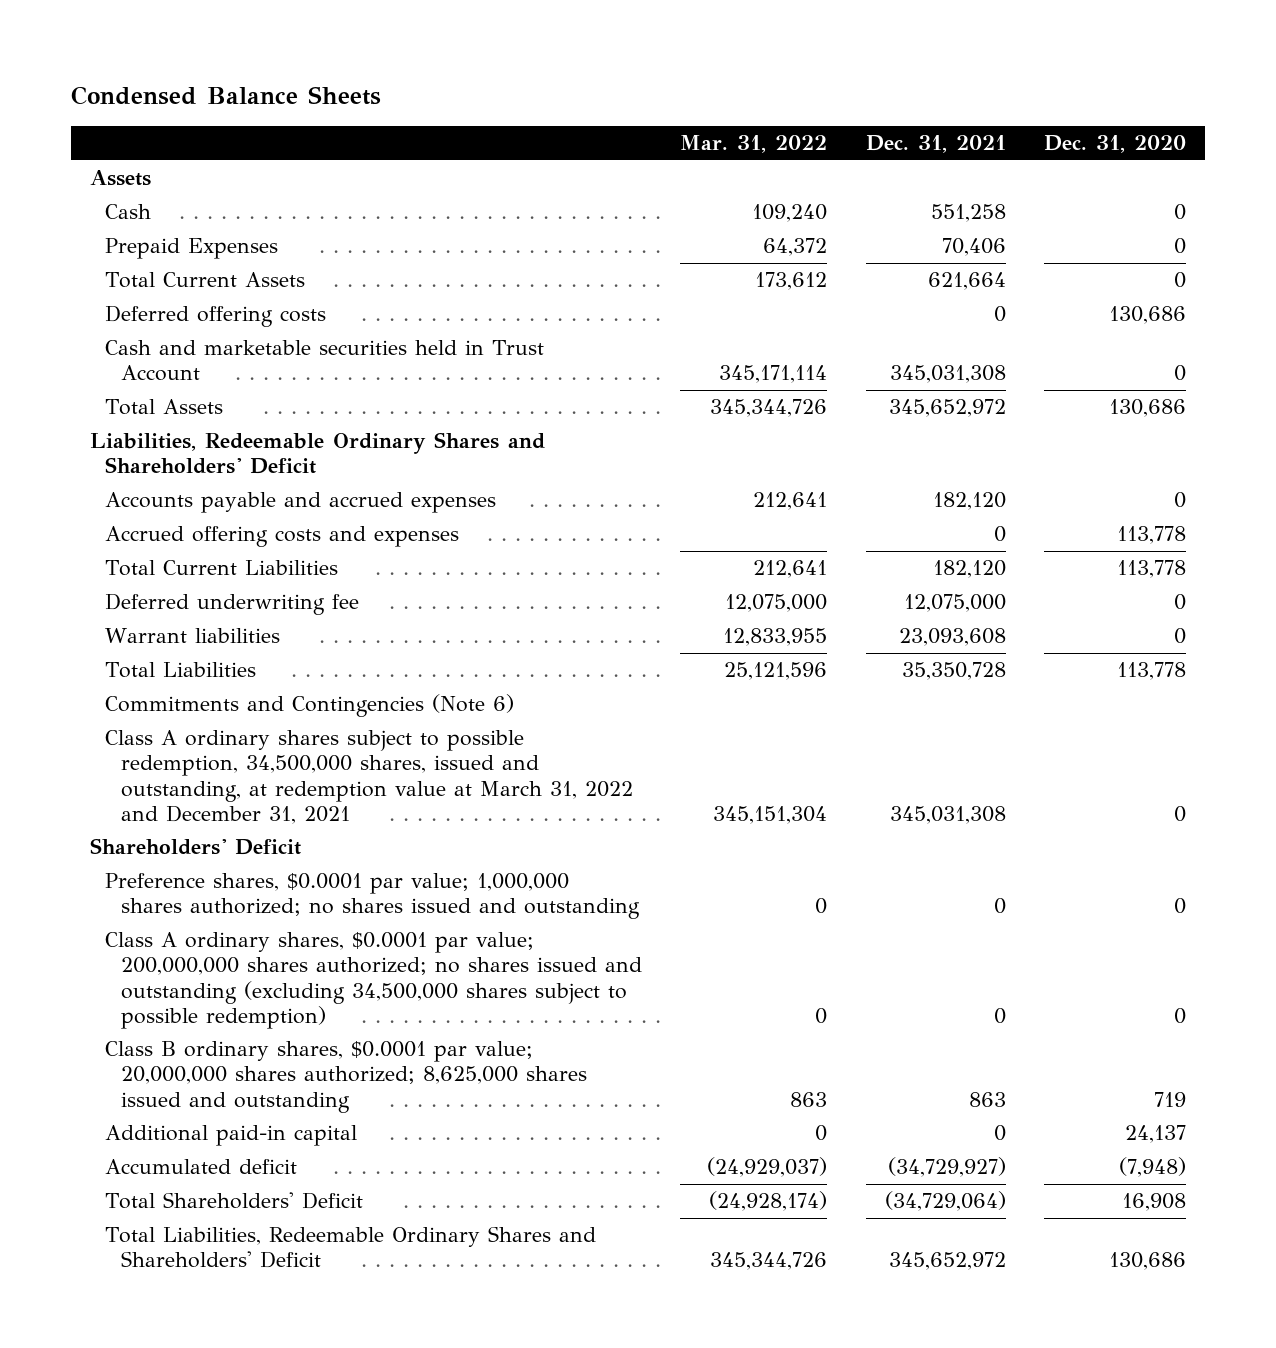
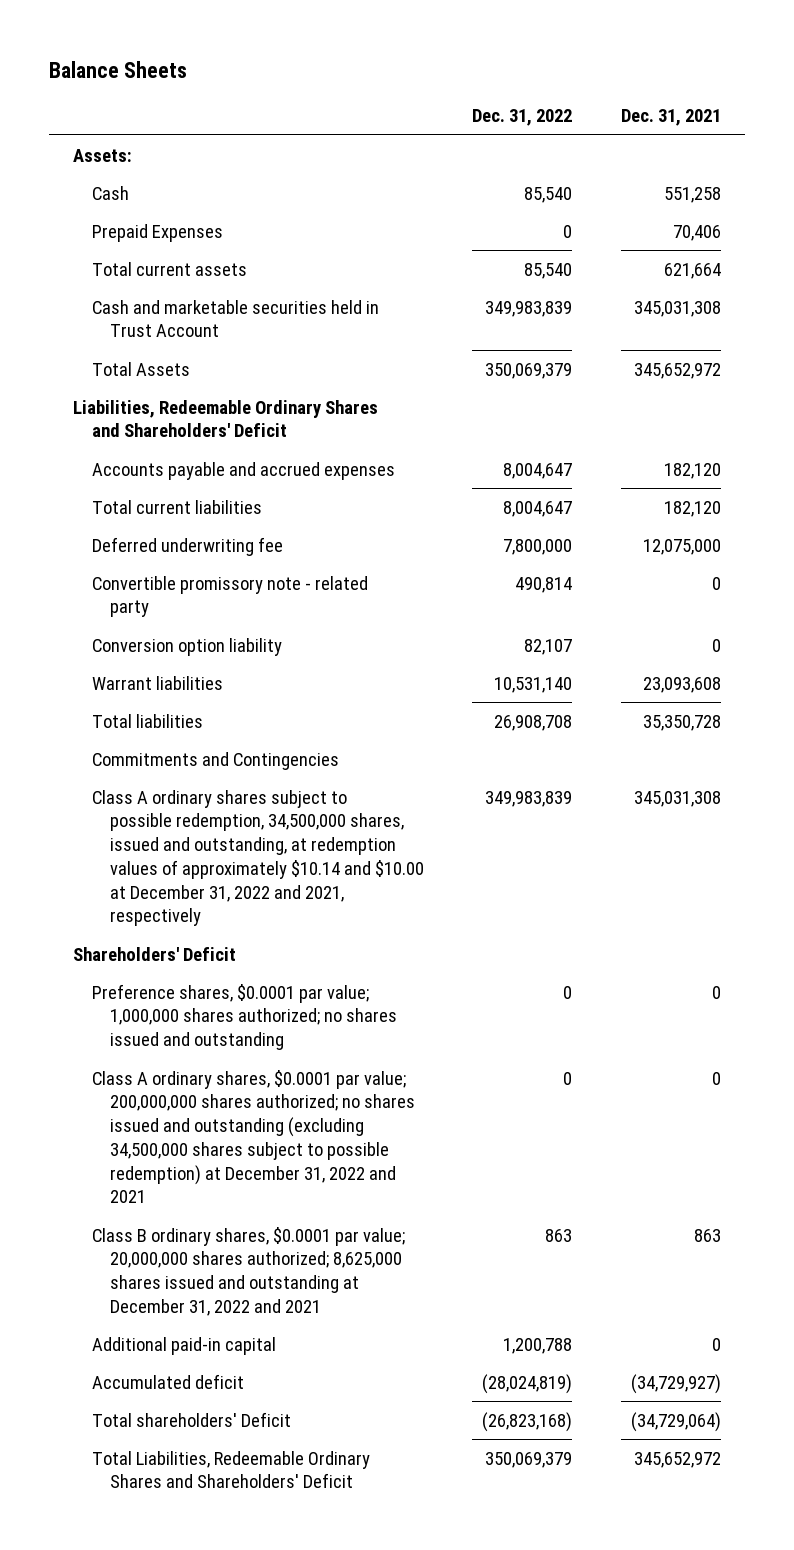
- Condensed Balance Sheets
+ Balance Sheets
- | Mar. 31, 2022 | Dec. 31, 2021 | Dec. 31, 2020
+ | Dec. 31, 2022 | Dec. 31, 2021
- Assets
+ Assets:
- Total Current Assets | 173,612 | 621,664 | 0
- Deferred offering costs | | 0 | 130,686
+ Total current assets | 85,540 | 621,664
- Accrued offering costs and expenses | | 0 | 113,778
- Total Current Liabilities | 212,641 | 182,120 | 113,778
+ Total current liabilities | 8,004,647 | 182,120
+ Convertible promissory note - related party | 490,814 | 0
+ Conversion option liability | 82,107 | 0
- Total Liabilities | 25,121,596 | 35,350,728 | 113,778
- Commitments and Contingencies (Note 6)
- Class A ordinary shares subject to possible redemption, 34,500,000 shares, issued and outstanding, at redemption value at March 31, 2022 and December 31, 2021 | 345,151,304 | 345,031,308 | 0
+ Total liabilities | 26,908,708 | 35,350,728
+ Commitments and Contingencies
+ Class A ordinary shares subject to possible redemption, 34,500,000 shares, issued and outstanding, at redemption values of approximately $10.14 and $10.00 at December 31, 2022 and 2021, respectively | 349,983,839 | 345,031,308
- Class A ordinary shares, $0.0001 par value; 200,000,000 shares authorized; no shares issued and outstanding (excluding 34,500,000 shares subject to possible redemption) | 0 | 0 | 0
- Class B ordinary shares, $0.0001 par value; 20,000,000 shares authorized; 8,625,000 shares issued and outstanding | 863 | 863 | 719
+ Class A ordinary shares, $0.0001 par value; 200,000,000 shares authorized; no shares issued and outstanding (excluding 34,500,000 shares subject to possible redemption) at December 31, 2022 and 2021 | 0 | 0
+ Class B ordinary shares, $0.0001 par value; 20,000,000 shares authorized; 8,625,000 shares issued and outstanding at December 31, 2022 and 2021 | 863 | 863
- Total Shareholders' Deficit | (24,928,174) | (34,729,064) | 16,908
+ Total shareholders' Deficit | (26,823,168) | (34,729,064)

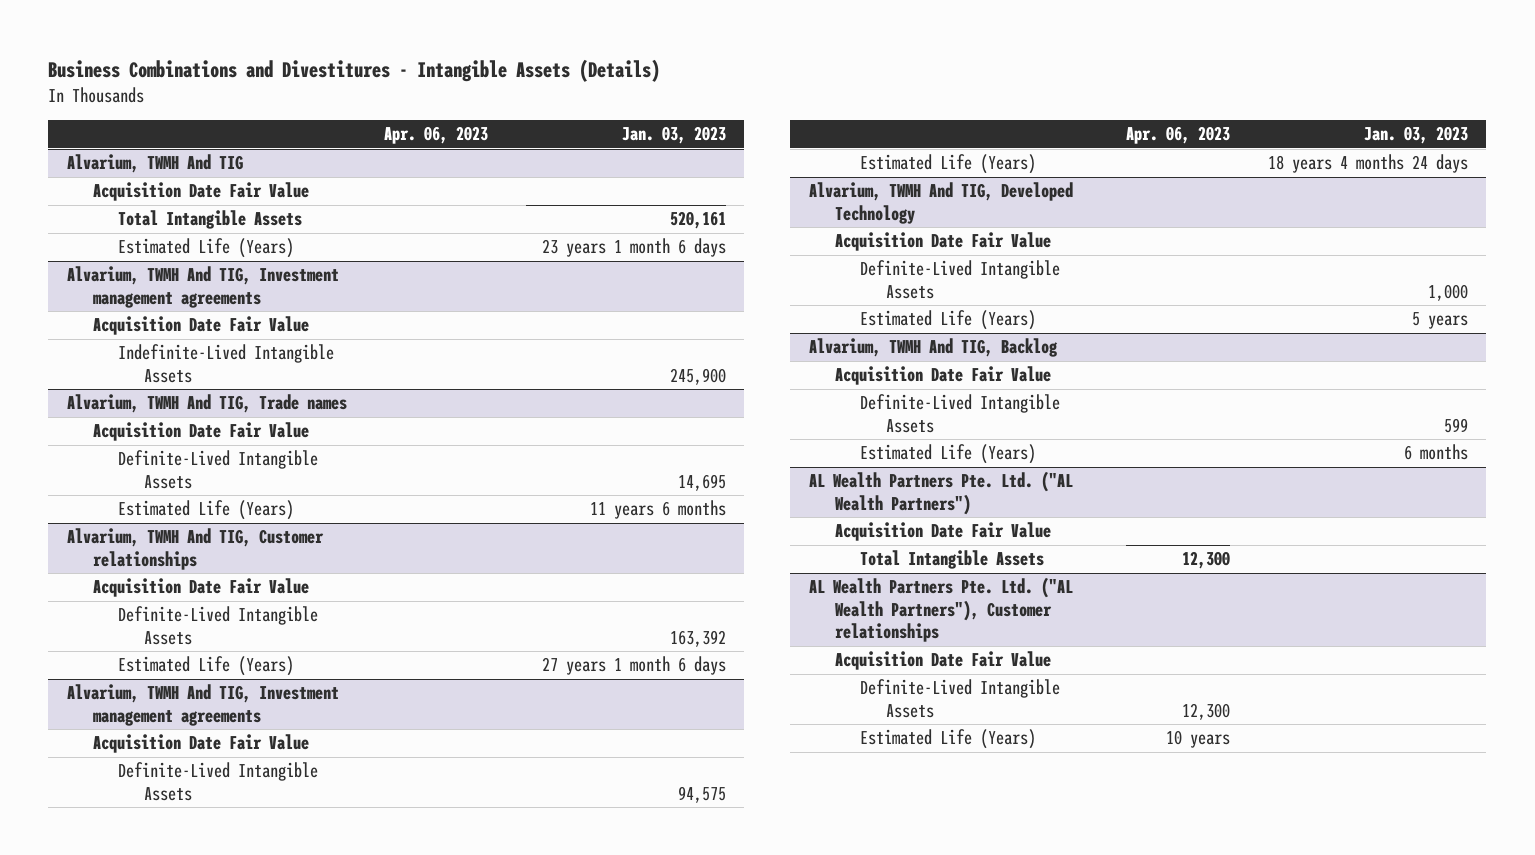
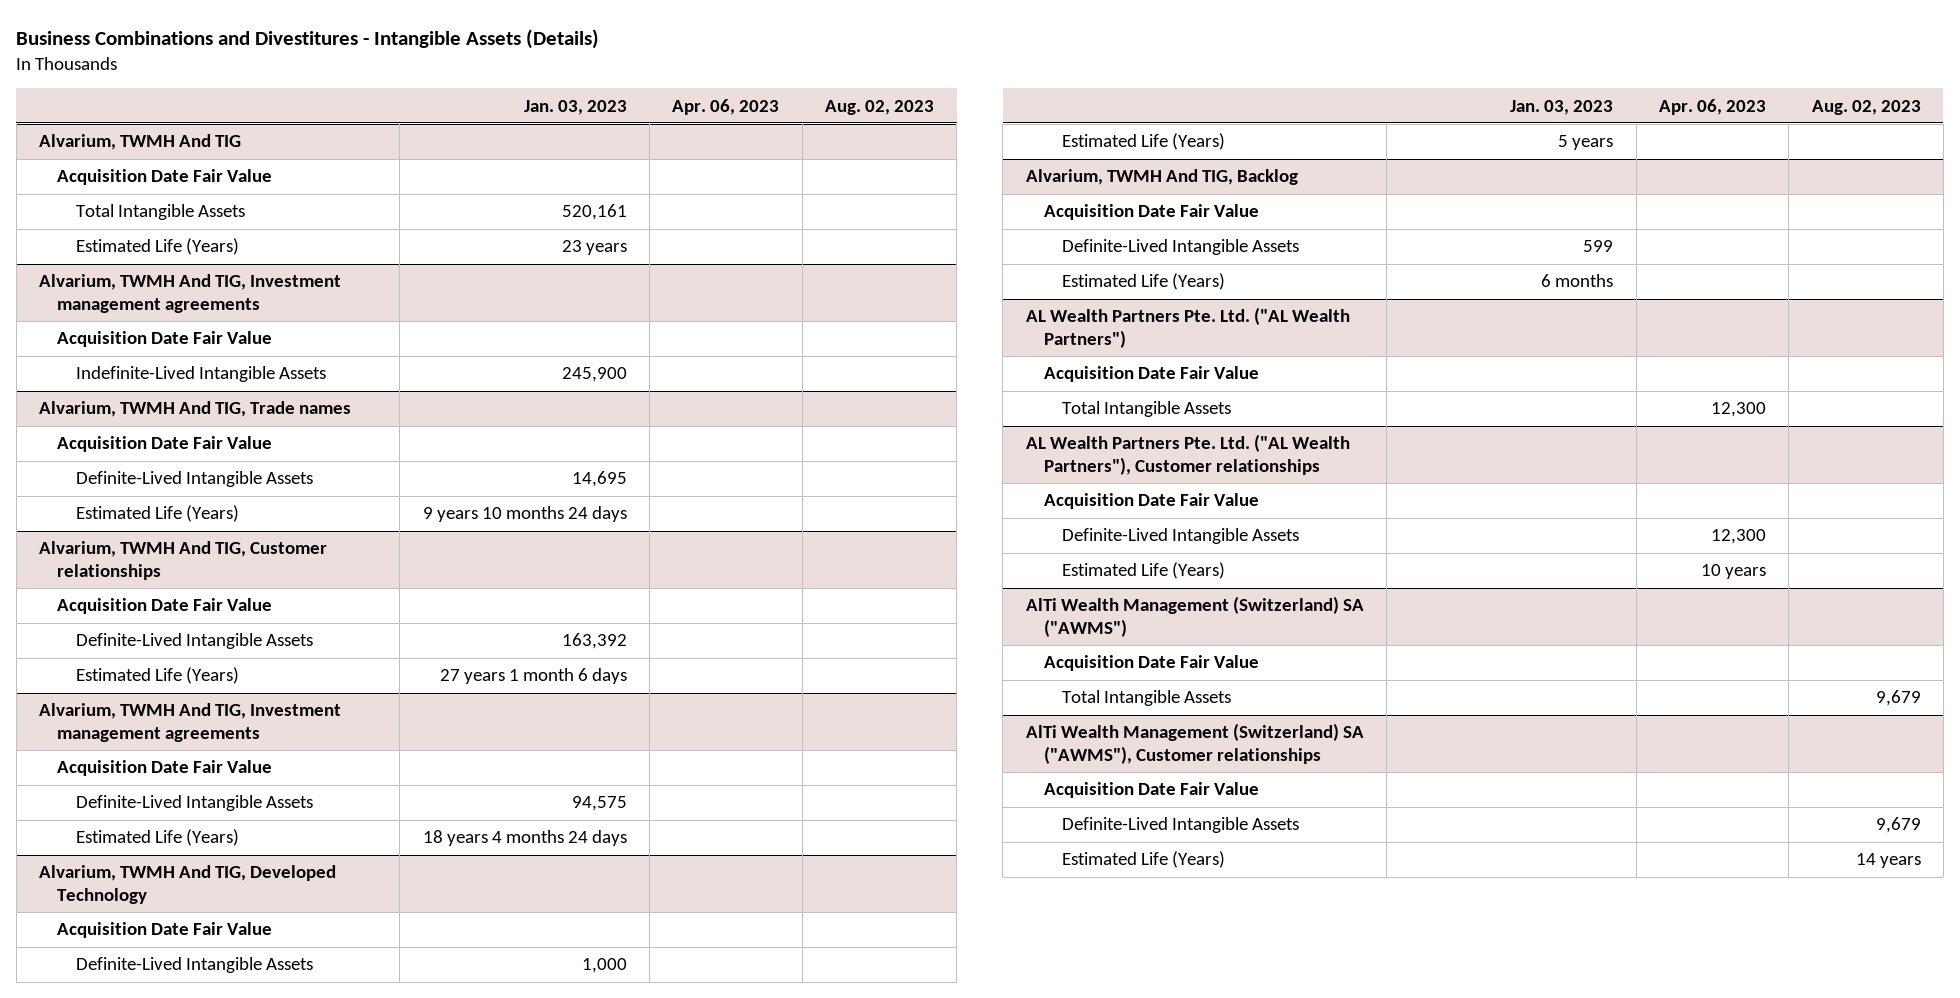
- | Apr. 06, 2023 | Jan. 03, 2023
+ | Jan. 03, 2023 | Apr. 06, 2023 | Aug. 02, 2023
@ Alvarium, TWMH And TIG
- Estimated Life (Years) | | 23 years 1 month 6 days
+ Estimated Life (Years) | 23 years | |
@ Alvarium, TWMH And TIG, Trade names
- Estimated Life (Years) | | 11 years 6 months
+ Estimated Life (Years) | 9 years 10 months 24 days | |
+ AlTi Wealth Management (Switzerland) SA ("AWMS")
+ Acquisition Date Fair Value
+ Total Intangible Assets | | | 9,679
+ AlTi Wealth Management (Switzerland) SA ("AWMS"), Customer relationships
+ Acquisition Date Fair Value
+ Definite-Lived Intangible Assets | | | 9,679
+ Estimated Life (Years) | | | 14 years

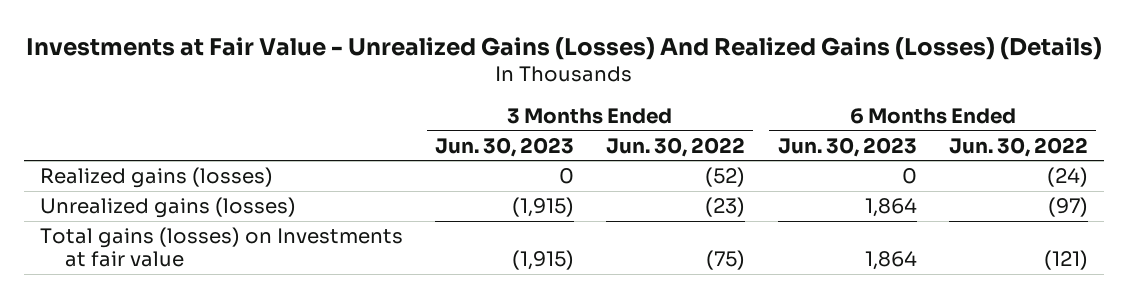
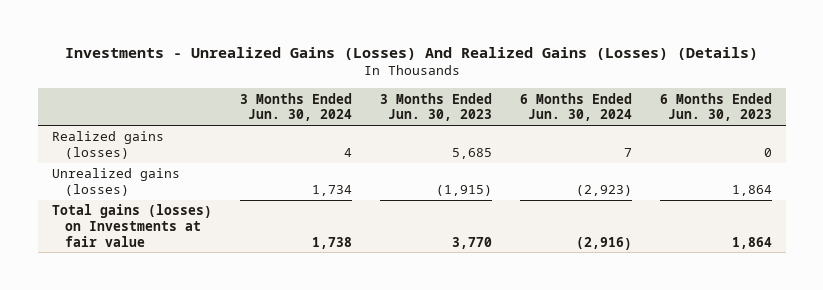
- Investments at Fair Value - Unrealized Gains (Losses) And Realized Gains (Losses) (Details)
+ Investments - Unrealized Gains (Losses) And Realized Gains (Losses) (Details)
- | 3 Months Ended Jun. 30, 2023 | 3 Months Ended Jun. 30, 2022 | 6 Months Ended Jun. 30, 2023 | 6 Months Ended Jun. 30, 2022
+ | 3 Months Ended Jun. 30, 2024 | 3 Months Ended Jun. 30, 2023 | 6 Months Ended Jun. 30, 2024 | 6 Months Ended Jun. 30, 2023
- Realized gains (losses) | 0 | (52) | 0 | (24)
+ Realized gains (losses) | 4 | 5,685 | 7 | 0
- Total gains (losses) on Investments at fair value | (1,915) | (75) | 1,864 | (121)
+ Total gains (losses) on Investments at fair value | 1,738 | 3,770 | (2,916) | 1,864

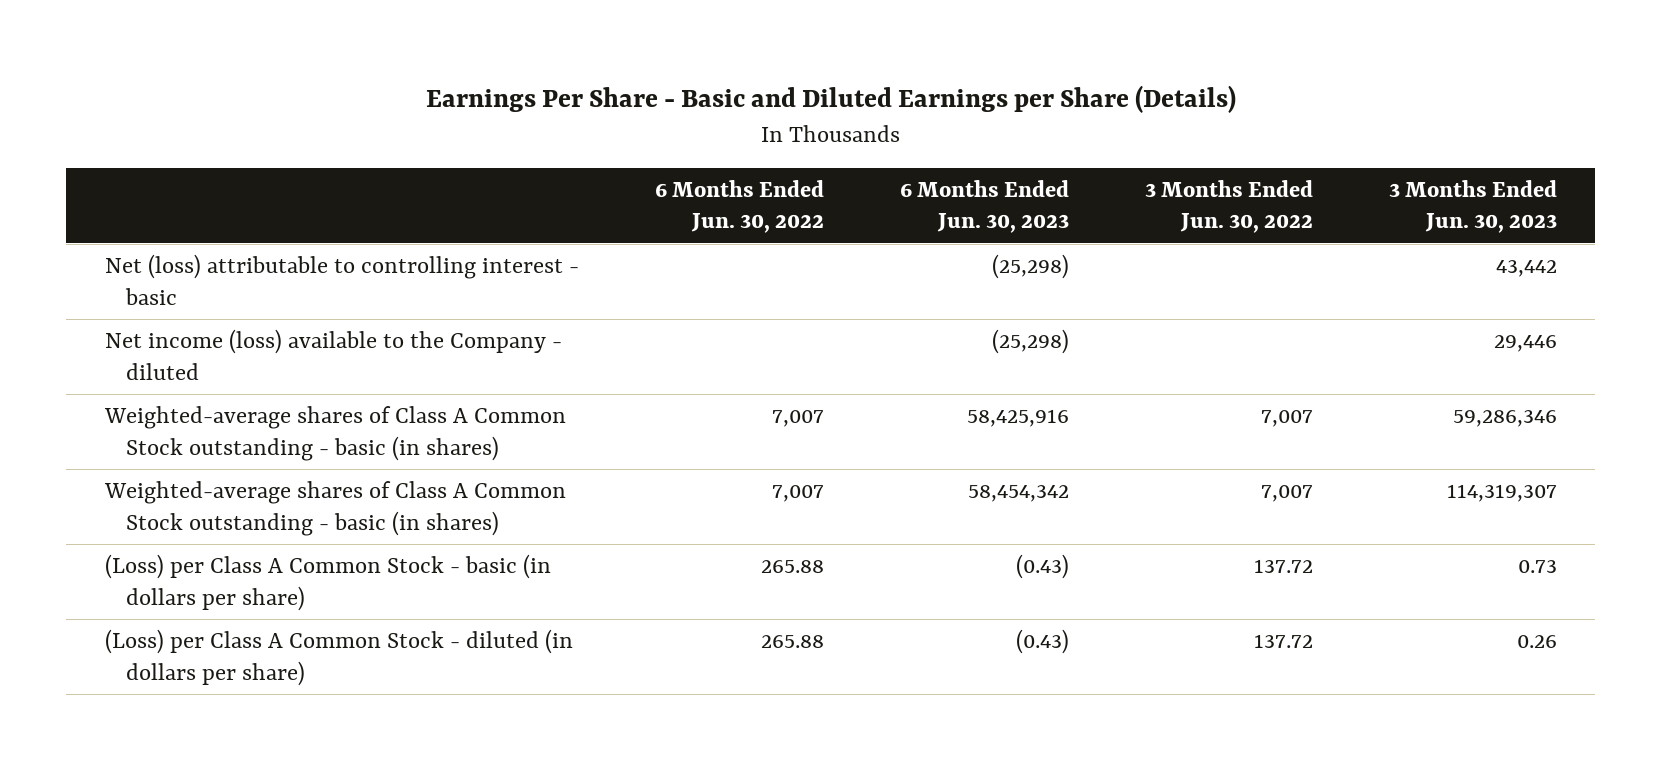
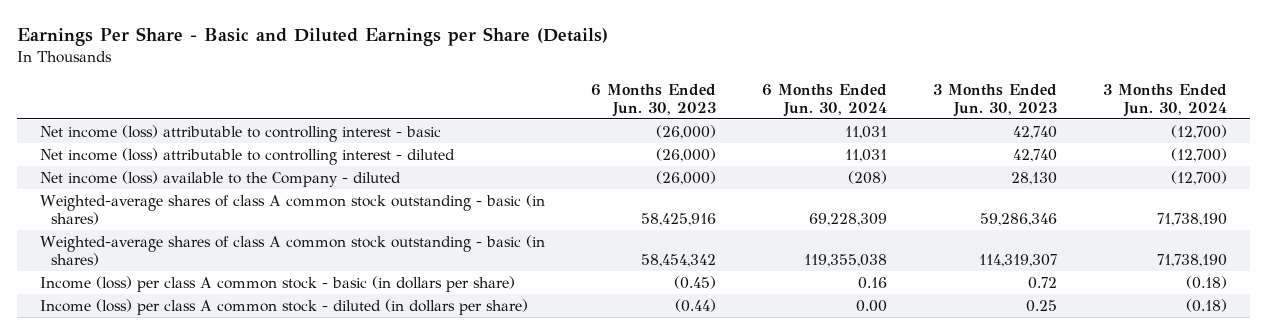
- | 6 Months Ended Jun. 30, 2022 | 6 Months Ended Jun. 30, 2023 | 3 Months Ended Jun. 30, 2022 | 3 Months Ended Jun. 30, 2023
+ | 6 Months Ended Jun. 30, 2023 | 6 Months Ended Jun. 30, 2024 | 3 Months Ended Jun. 30, 2023 | 3 Months Ended Jun. 30, 2024
- Net (loss) attributable to controlling interest - basic | | (25,298) | | 43,442
- Net income (loss) available to the Company - diluted | | (25,298) | | 29,446
- Weighted-average shares of Class A Common Stock outstanding - basic (in shares) | 7,007 | 58,425,916 | 7,007 | 59,286,346
- Weighted-average shares of Class A Common Stock outstanding - basic (in shares) | 7,007 | 58,454,342 | 7,007 | 114,319,307
- (Loss) per Class A Common Stock - basic (in dollars per share) | 265.88 | (0.43) | 137.72 | 0.73
- (Loss) per Class A Common Stock - diluted (in dollars per share) | 265.88 | (0.43) | 137.72 | 0.26
+ Net income (loss) attributable to controlling interest - basic | (26,000) | 11,031 | 42,740 | (12,700)
+ Net income (loss) attributable to controlling interest - diluted | (26,000) | 11,031 | 42,740 | (12,700)
+ Net income (loss) available to the Company - diluted | (26,000) | (208) | 28,130 | (12,700)
+ Weighted-average shares of class A common stock outstanding - basic (in shares) | 58,425,916 | 69,228,309 | 59,286,346 | 71,738,190
+ Weighted-average shares of class A common stock outstanding - basic (in shares) | 58,454,342 | 119,355,038 | 114,319,307 | 71,738,190
+ Income (loss) per class A common stock - basic (in dollars per share) | (0.45) | 0.16 | 0.72 | (0.18)
+ Income (loss) per class A common stock - diluted (in dollars per share) | (0.44) | 0.00 | 0.25 | (0.18)

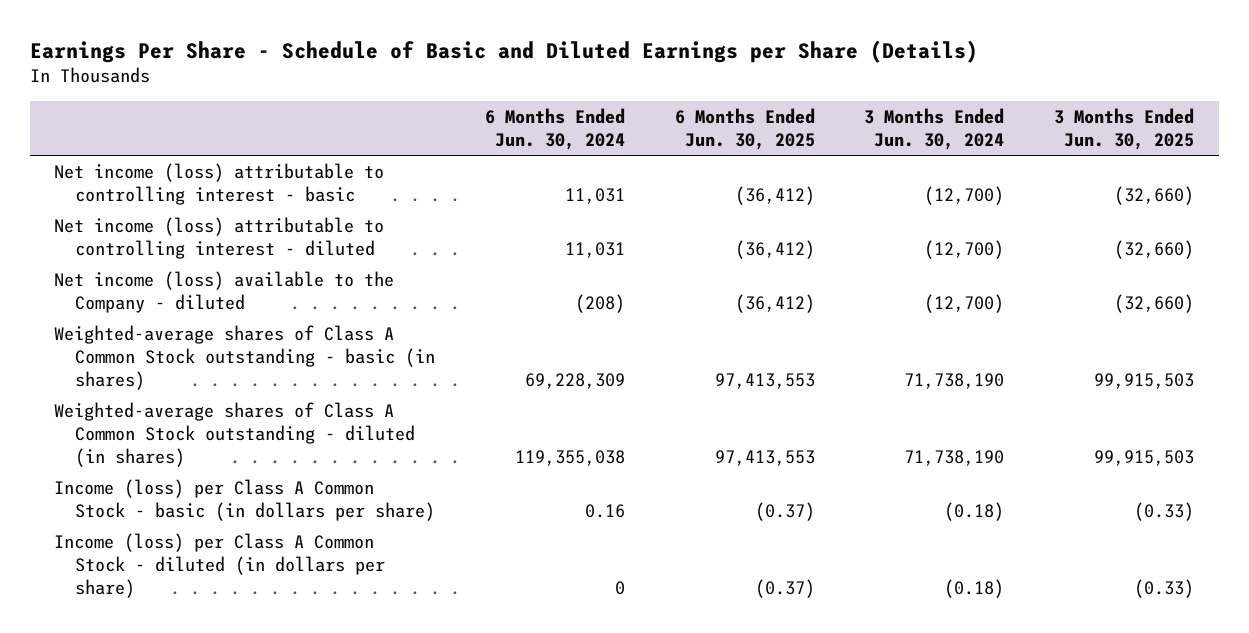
- Earnings Per Share - Basic and Diluted Earnings per Share (Details)
+ Earnings Per Share - Schedule of Basic and Diluted Earnings per Share (Details)
- | 6 Months Ended Jun. 30, 2023 | 6 Months Ended Jun. 30, 2024 | 3 Months Ended Jun. 30, 2023 | 3 Months Ended Jun. 30, 2024
+ | 6 Months Ended Jun. 30, 2024 | 6 Months Ended Jun. 30, 2025 | 3 Months Ended Jun. 30, 2024 | 3 Months Ended Jun. 30, 2025
- Weighted-average shares of class A common stock outstanding - basic (in shares) | 58,425,916 | 69,228,309 | 59,286,346 | 71,738,190
- Weighted-average shares of class A common stock outstanding - basic (in shares) | 58,454,342 | 119,355,038 | 114,319,307 | 71,738,190
- Income (loss) per class A common stock - basic (in dollars per share) | (0.45) | 0.16 | 0.72 | (0.18)
- Income (loss) per class A common stock - diluted (in dollars per share) | (0.44) | 0.00 | 0.25 | (0.18)
+ Weighted-average shares of Class A Common Stock outstanding - basic (in shares) | 69,228,309 | 97,413,553 | 71,738,190 | 99,915,503
+ Weighted-average shares of Class A Common Stock outstanding - diluted (in shares) | 119,355,038 | 97,413,553 | 71,738,190 | 99,915,503
+ Income (loss) per Class A Common Stock - basic (in dollars per share) | 0.16 | (0.37) | (0.18) | (0.33)
+ Income (loss) per Class A Common Stock - diluted (in dollars per share) | 0 | (0.37) | (0.18) | (0.33)

